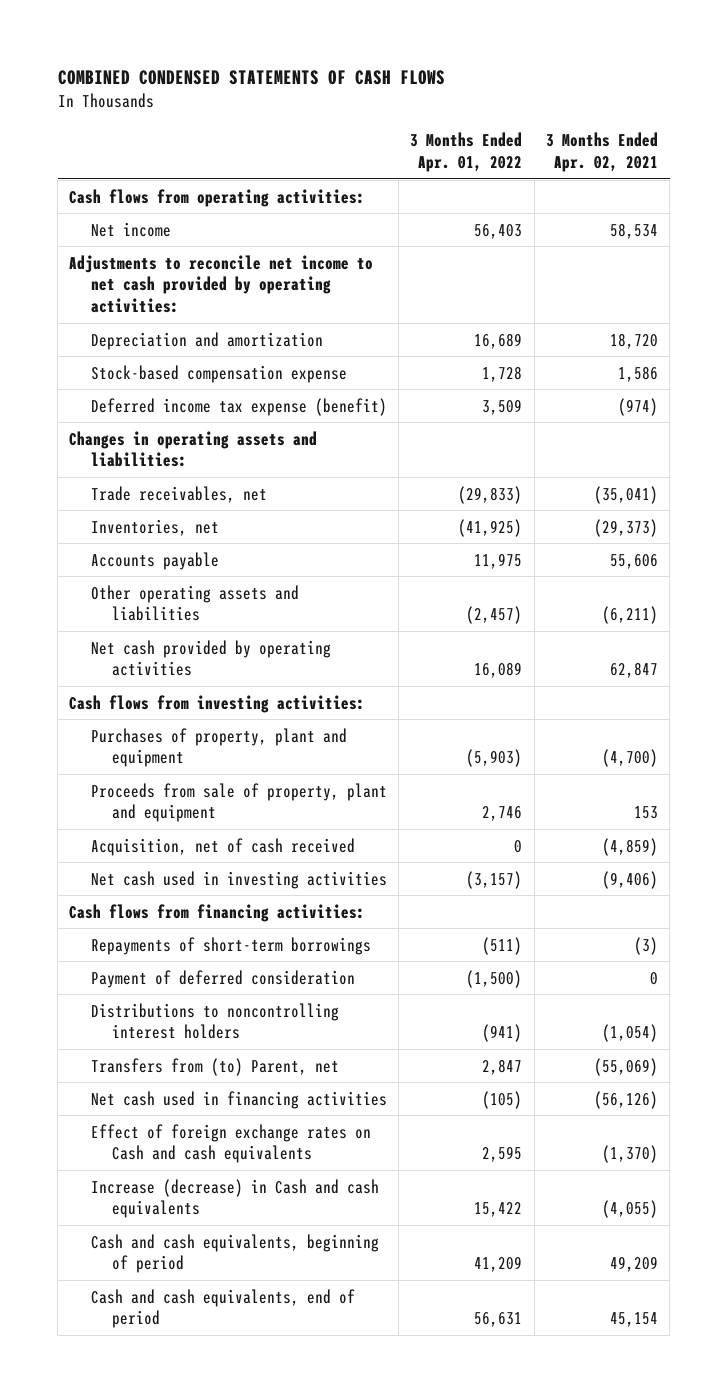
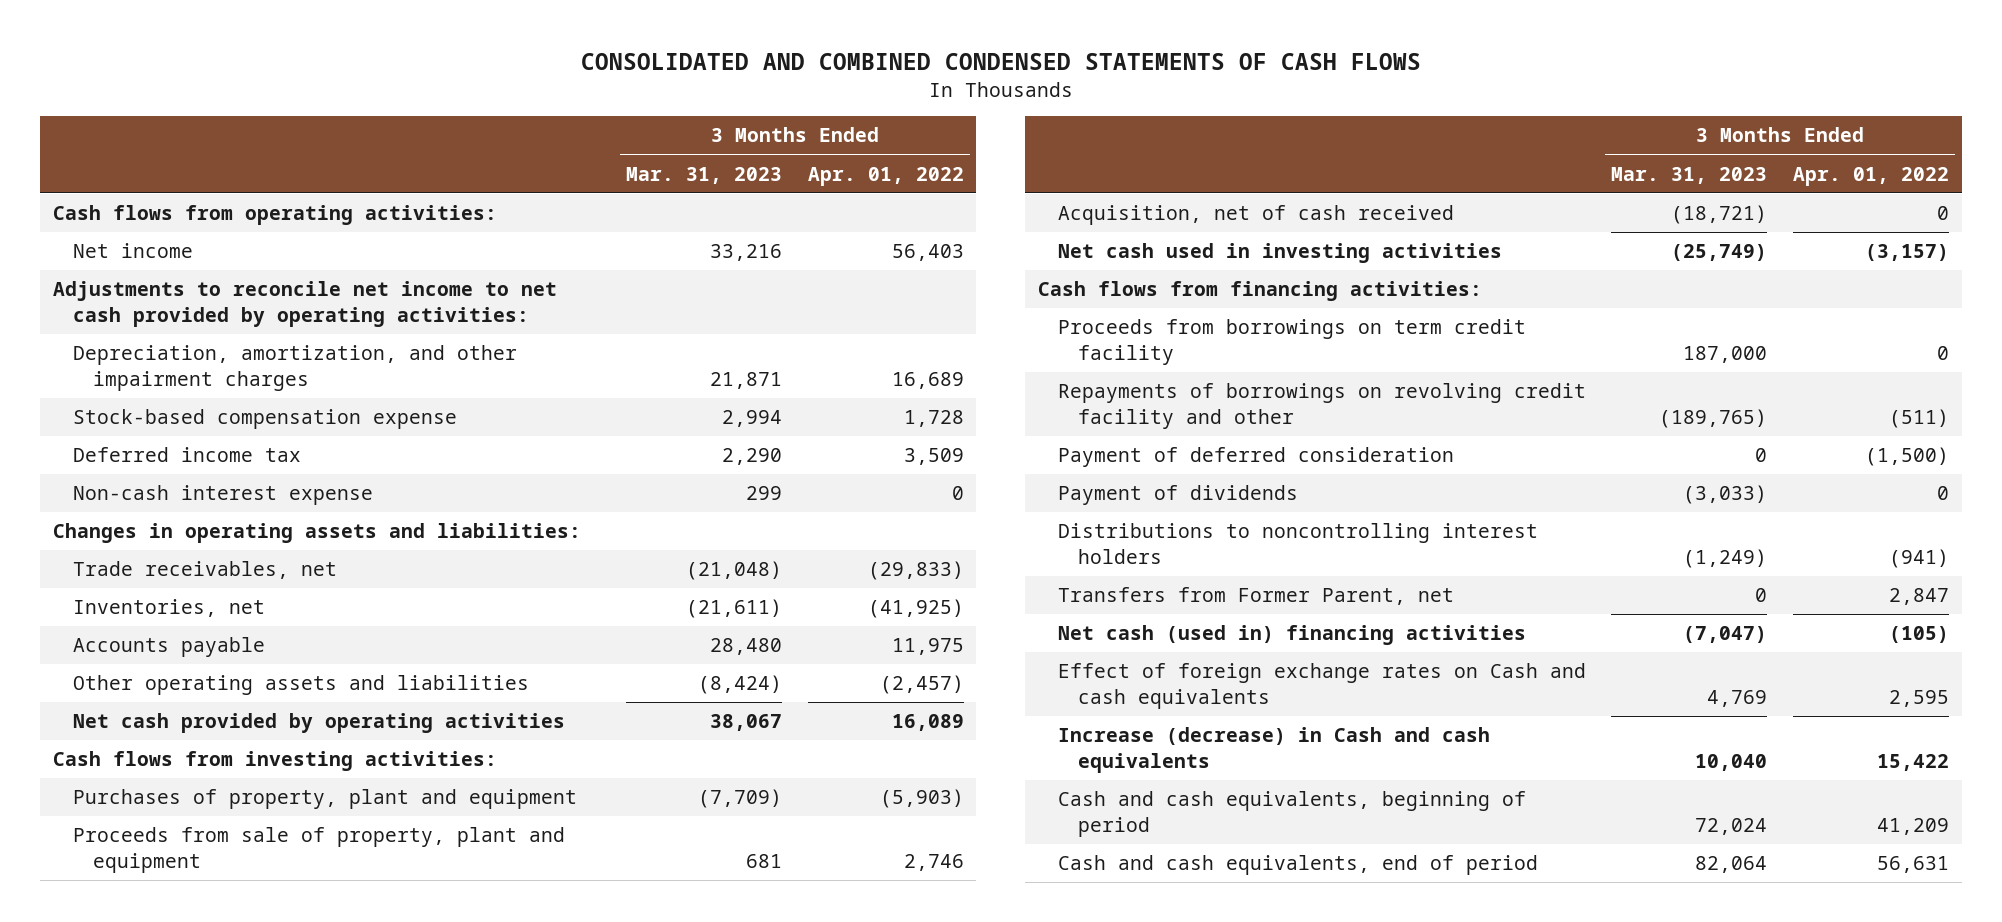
- COMBINED CONDENSED STATEMENTS OF CASH FLOWS
+ CONSOLIDATED AND COMBINED CONDENSED STATEMENTS OF CASH FLOWS
- | 3 Months Ended Apr. 01, 2022 | 3 Months Ended Apr. 02, 2021
+ | 3 Months Ended Mar. 31, 2023 | 3 Months Ended Apr. 01, 2022
- Depreciation and amortization | 16,689 | 18,720
+ Depreciation, amortization, and other impairment charges | 21,871 | 16,689
- Deferred income tax expense (benefit) | 3,509 | (974)
+ Deferred income tax | 2,290 | 3,509
+ Non-cash interest expense | 299 | 0
- Repayments of short-term borrowings | (511) | (3)
+ Proceeds from borrowings on term credit facility | 187,000 | 0
+ Repayments of borrowings on revolving credit facility and other | (189,765) | (511)
+ Payment of dividends | (3,033) | 0
- Transfers from (to) Parent, net | 2,847 | (55,069)
- Net cash used in financing activities | (105) | (56,126)
+ Transfers from Former Parent, net | 0 | 2,847
+ Net cash (used in) financing activities | (7,047) | (105)

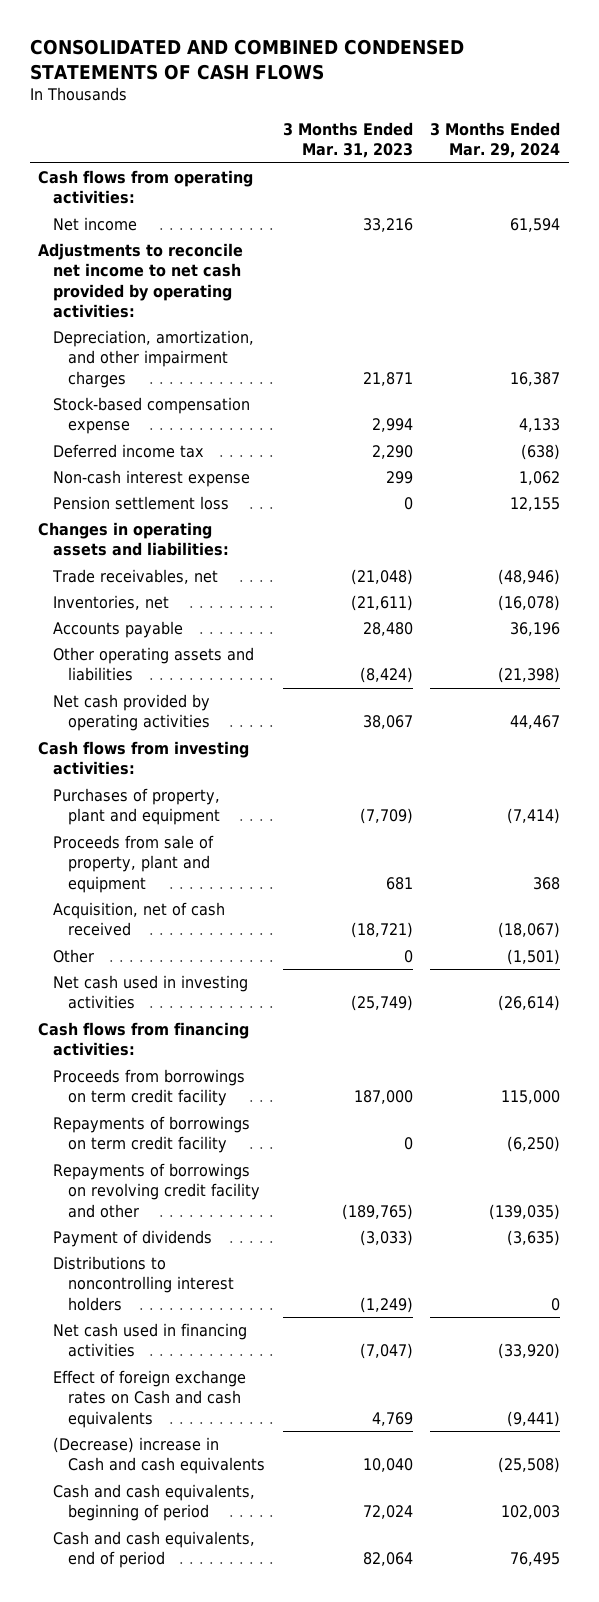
- | 3 Months Ended Mar. 31, 2023 | 3 Months Ended Apr. 01, 2022
+ | 3 Months Ended Mar. 31, 2023 | 3 Months Ended Mar. 29, 2024
+ Pension settlement loss | 0 | 12,155
+ Other | 0 | (1,501)
+ Repayments of borrowings on term credit facility | 0 | (6,250)
- Payment of deferred consideration | 0 | (1,500)
- Transfers from Former Parent, net | 0 | 2,847
- Net cash (used in) financing activities | (7,047) | (105)
+ Net cash used in financing activities | (7,047) | (33,920)
- Increase (decrease) in Cash and cash equivalents | 10,040 | 15,422
+ (Decrease) increase in Cash and cash equivalents | 10,040 | (25,508)

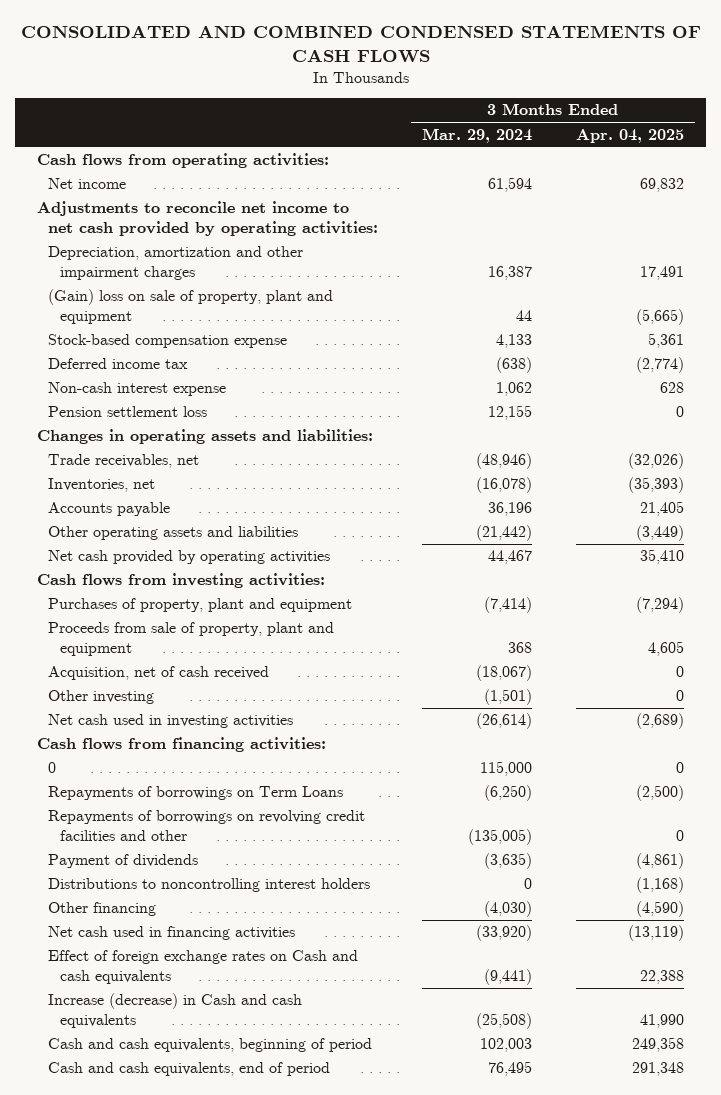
- | 3 Months Ended Mar. 31, 2023 | 3 Months Ended Mar. 29, 2024
+ | 3 Months Ended Mar. 29, 2024 | 3 Months Ended Apr. 04, 2025
- Depreciation, amortization, and other impairment charges | 21,871 | 16,387
+ Depreciation, amortization and other impairment charges | 16,387 | 17,491
+ (Gain) loss on sale of property, plant and equipment | 44 | (5,665)
- Other operating assets and liabilities | (8,424) | (21,398)
+ Other operating assets and liabilities | (21,442) | (3,449)
- Other | 0 | (1,501)
+ Other investing | (1,501) | 0
- Proceeds from borrowings on term credit facility | 187,000 | 115,000
- Repayments of borrowings on term credit facility | 0 | (6,250)
- Repayments of borrowings on revolving credit facility and other | (189,765) | (139,035)
+ 0 | 115,000 | 0
+ Repayments of borrowings on Term Loans | (6,250) | (2,500)
+ Repayments of borrowings on revolving credit facilities and other | (135,005) | 0
+ Other financing | (4,030) | (4,590)
- (Decrease) increase in Cash and cash equivalents | 10,040 | (25,508)
+ Increase (decrease) in Cash and cash equivalents | (25,508) | 41,990

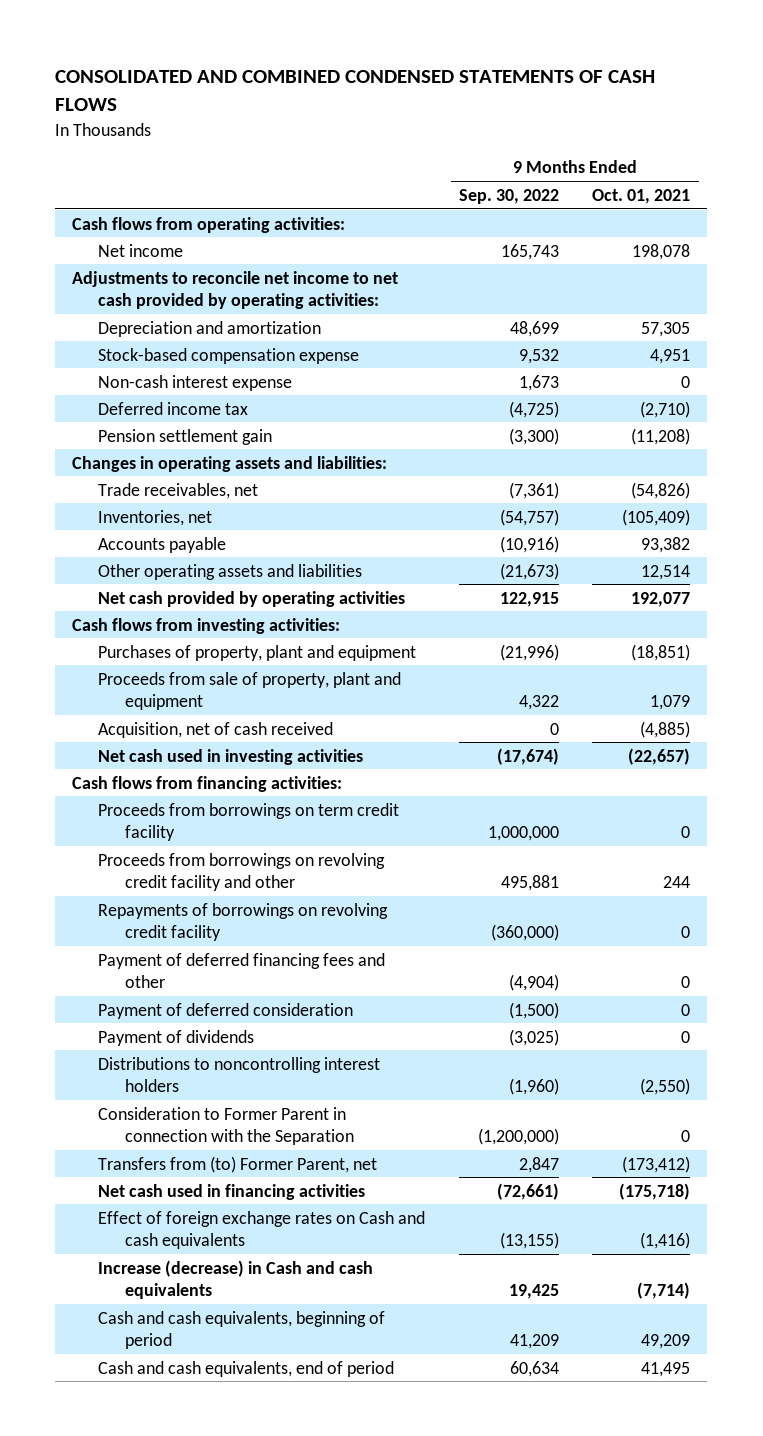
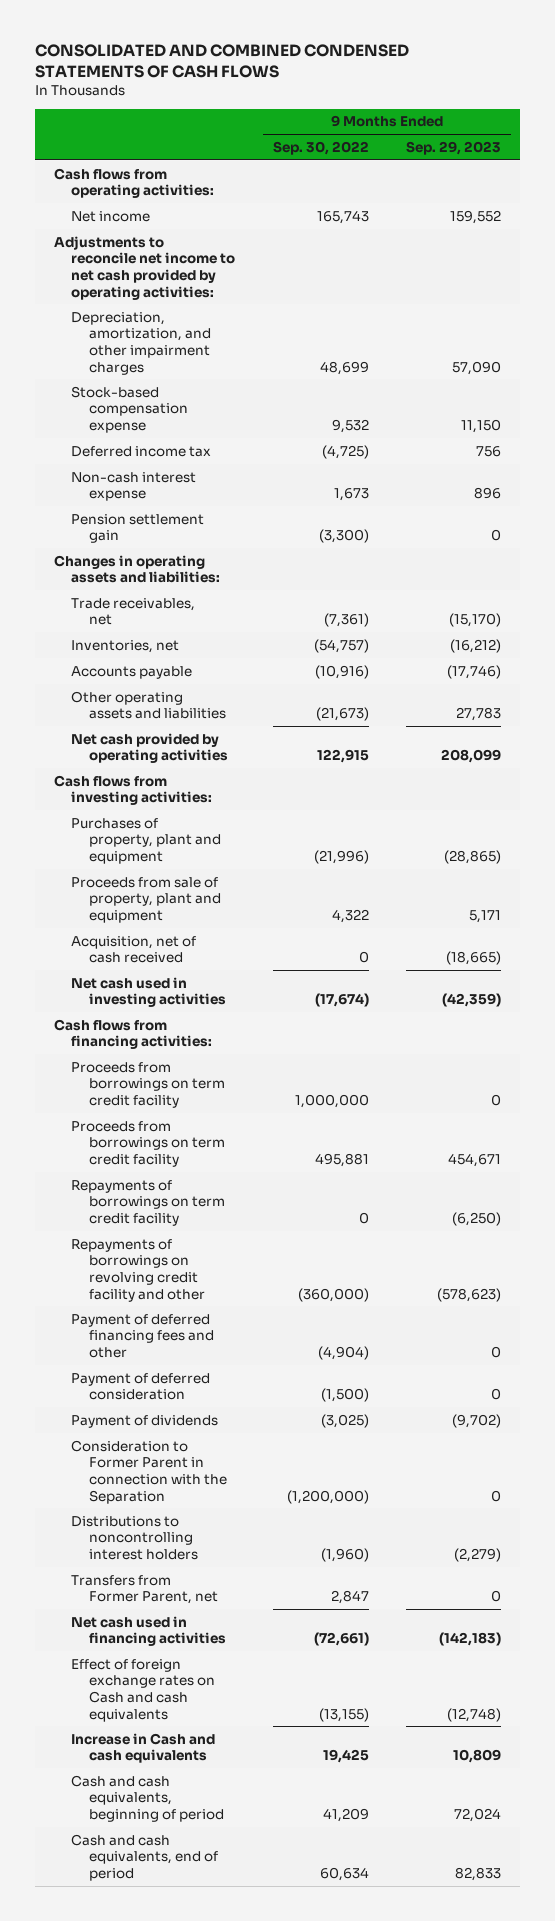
- | 9 Months Ended Sep. 30, 2022 | 9 Months Ended Oct. 01, 2021
+ | 9 Months Ended Sep. 30, 2022 | 9 Months Ended Sep. 29, 2023
- Depreciation and amortization | 48,699 | 57,305
+ Depreciation, amortization, and other impairment charges | 48,699 | 57,090
moved down: Non-cash interest expense | 1,673 | 896
- Proceeds from borrowings on revolving credit facility and other | 495,881 | 244
- Repayments of borrowings on revolving credit facility | (360,000) | 0
+ Proceeds from borrowings on term credit facility | 495,881 | 454,671
+ Repayments of borrowings on term credit facility | 0 | (6,250)
+ Repayments of borrowings on revolving credit facility and other | (360,000) | (578,623)
- Transfers from (to) Former Parent, net | 2,847 | (173,412)
moved down: Distributions to noncontrolling interest holders | (1,960) | (2,279)
+ Transfers from Former Parent, net | 2,847 | 0
- Increase (decrease) in Cash and cash equivalents | 19,425 | (7,714)
+ Increase in Cash and cash equivalents | 19,425 | 10,809

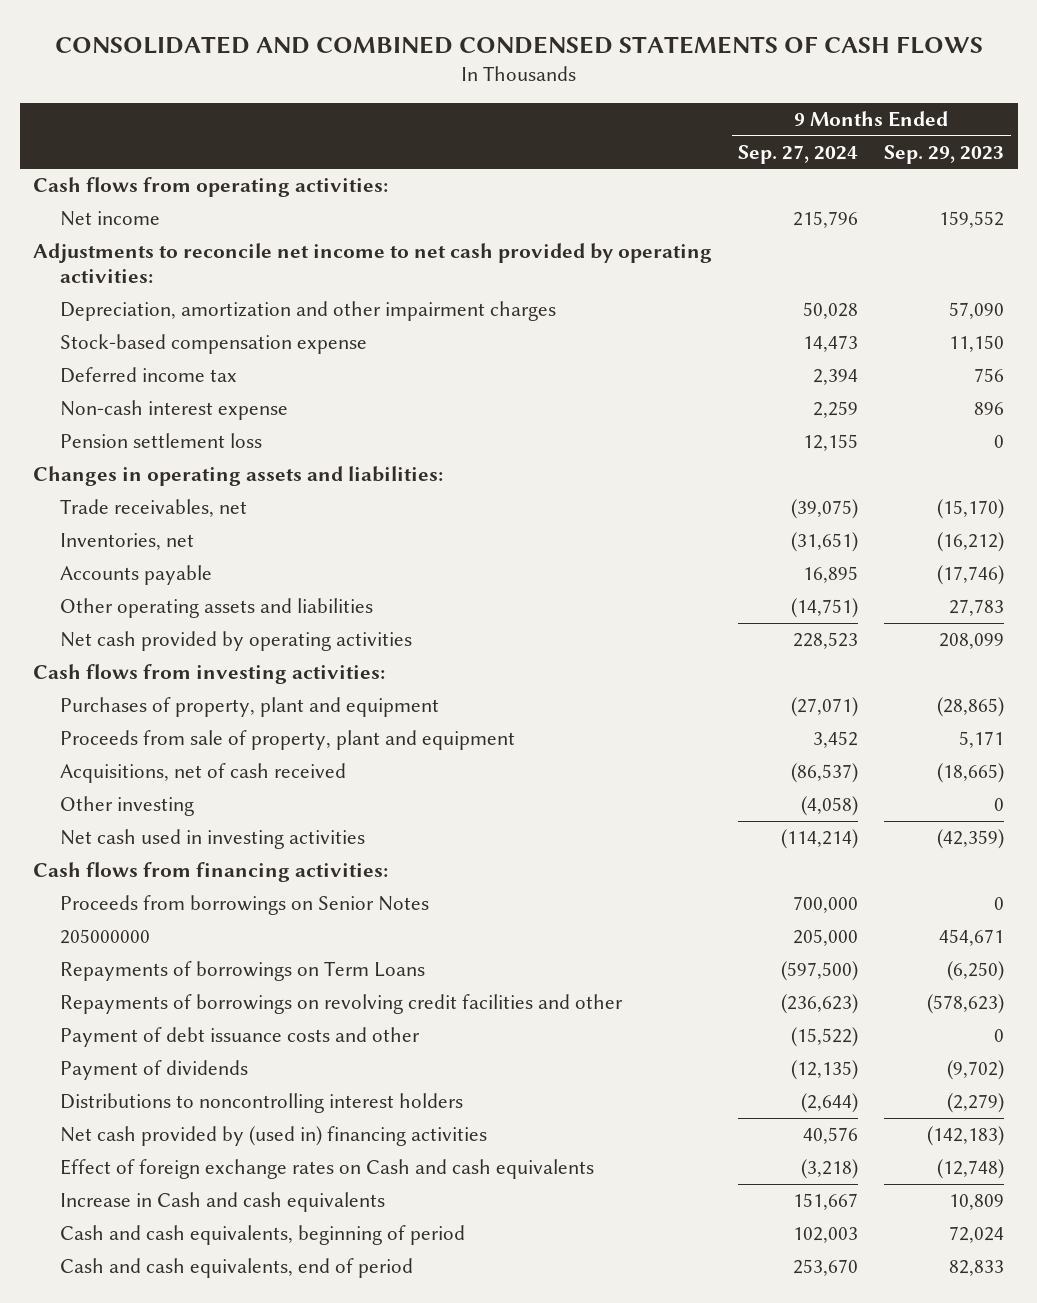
- | 9 Months Ended Sep. 30, 2022 | 9 Months Ended Sep. 29, 2023
+ | 9 Months Ended Sep. 27, 2024 | 9 Months Ended Sep. 29, 2023
- Depreciation, amortization, and other impairment charges | 48,699 | 57,090
+ Depreciation, amortization and other impairment charges | 50,028 | 57,090
- Pension settlement gain | (3,300) | 0
+ Pension settlement loss | 12,155 | 0
- Acquisition, net of cash received | 0 | (18,665)
+ Acquisitions, net of cash received | (86,537) | (18,665)
+ Other investing | (4,058) | 0
- Proceeds from borrowings on term credit facility | 1,000,000 | 0
- Proceeds from borrowings on term credit facility | 495,881 | 454,671
- Repayments of borrowings on term credit facility | 0 | (6,250)
- Repayments of borrowings on revolving credit facility and other | (360,000) | (578,623)
- Payment of deferred financing fees and other | (4,904) | 0
- Payment of deferred consideration | (1,500) | 0
+ Proceeds from borrowings on Senior Notes | 700,000 | 0
+ 205000000 | 205,000 | 454,671
+ Repayments of borrowings on Term Loans | (597,500) | (6,250)
+ Repayments of borrowings on revolving credit facilities and other | (236,623) | (578,623)
+ Payment of debt issuance costs and other | (15,522) | 0
- Consideration to Former Parent in connection with the Separation | (1,200,000) | 0
- Transfers from Former Parent, net | 2,847 | 0
- Net cash used in financing activities | (72,661) | (142,183)
+ Net cash provided by (used in) financing activities | 40,576 | (142,183)

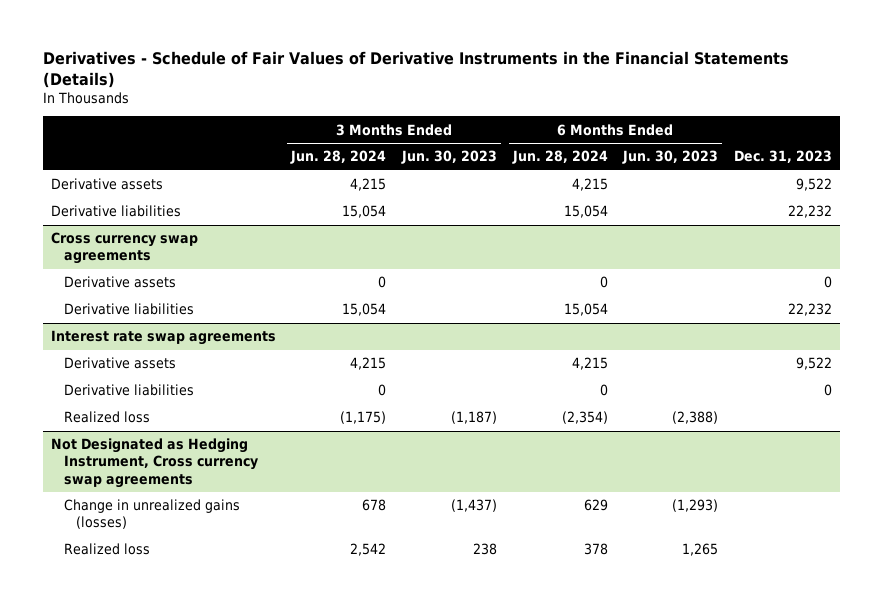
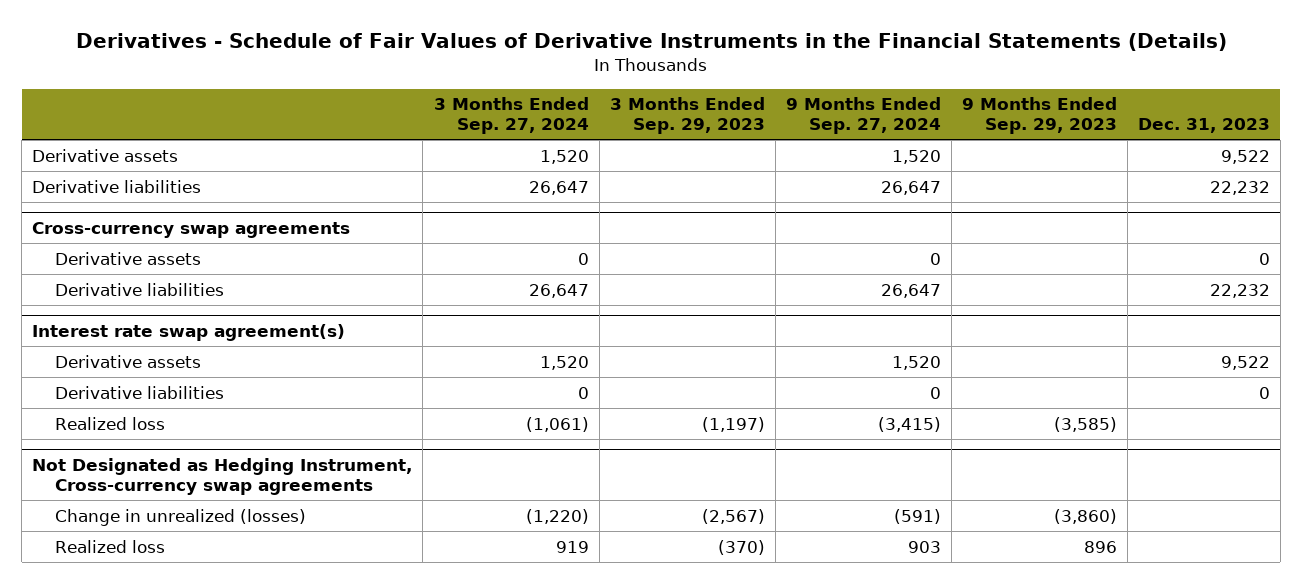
- | 3 Months Ended Jun. 28, 2024 | 3 Months Ended Jun. 30, 2023 | 6 Months Ended Jun. 28, 2024 | 6 Months Ended Jun. 30, 2023 | Dec. 31, 2023
+ | 3 Months Ended Sep. 27, 2024 | 3 Months Ended Sep. 29, 2023 | 9 Months Ended Sep. 27, 2024 | 9 Months Ended Sep. 29, 2023 | Dec. 31, 2023
- Cross currency swap agreements
+ Cross-currency swap agreements
- Interest rate swap agreements
+ Interest rate swap agreement(s)
- Not Designated as Hedging Instrument, Cross currency swap agreements
- Change in unrealized gains (losses) | 678 | (1,437) | 629 | (1,293) |
+ Not Designated as Hedging Instrument, Cross-currency swap agreements
+ Change in unrealized (losses) | (1,220) | (2,567) | (591) | (3,860) |

